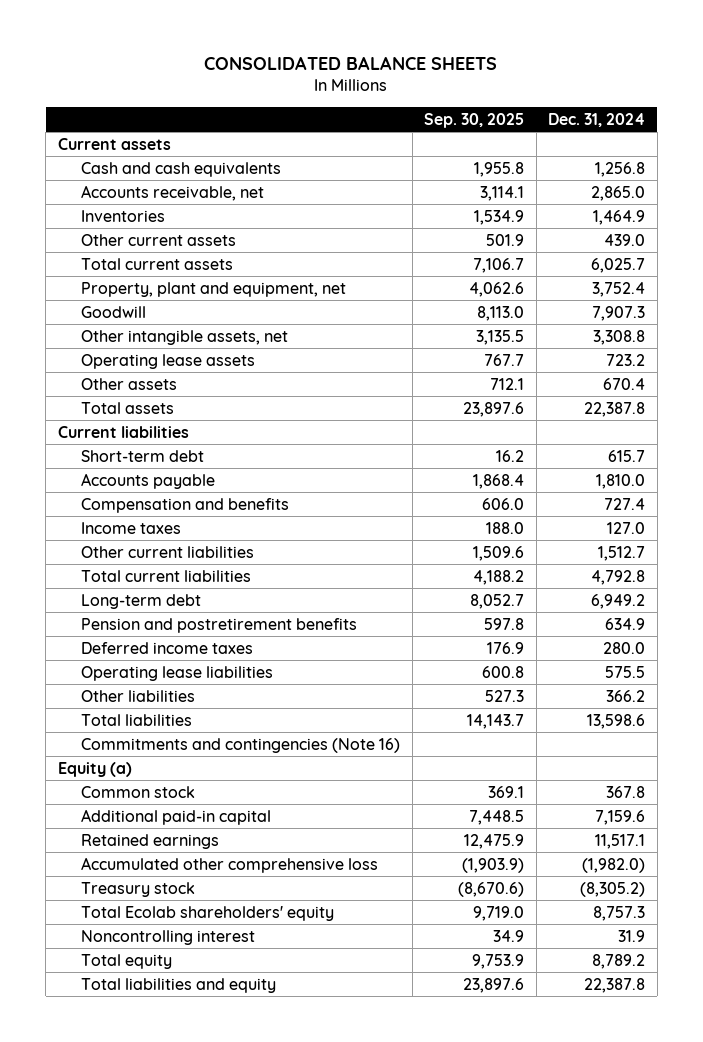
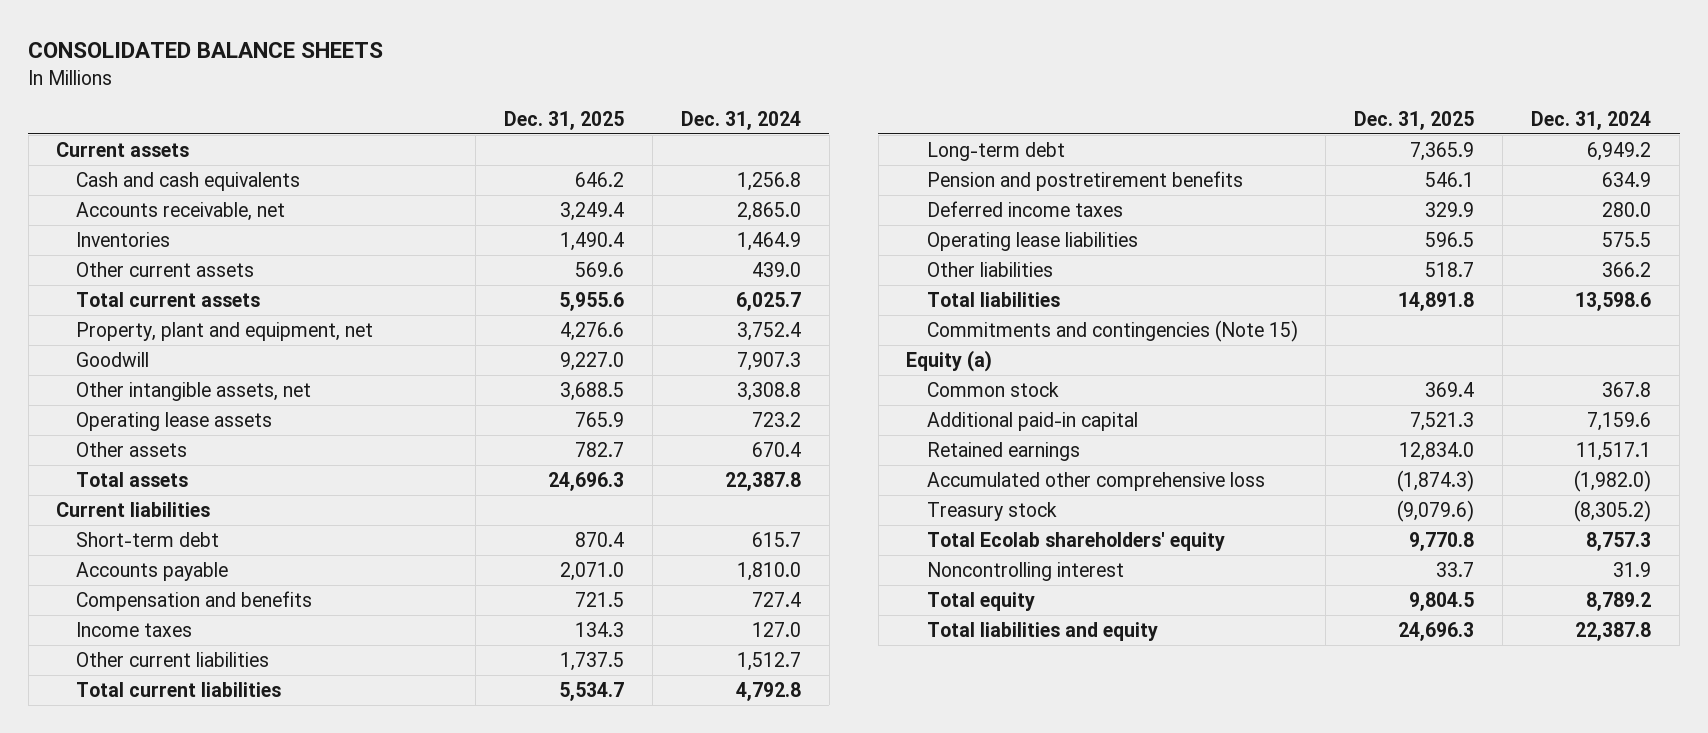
- | Sep. 30, 2025 | Dec. 31, 2024
+ | Dec. 31, 2025 | Dec. 31, 2024
- Commitments and contingencies (Note 16)
+ Commitments and contingencies (Note 15)

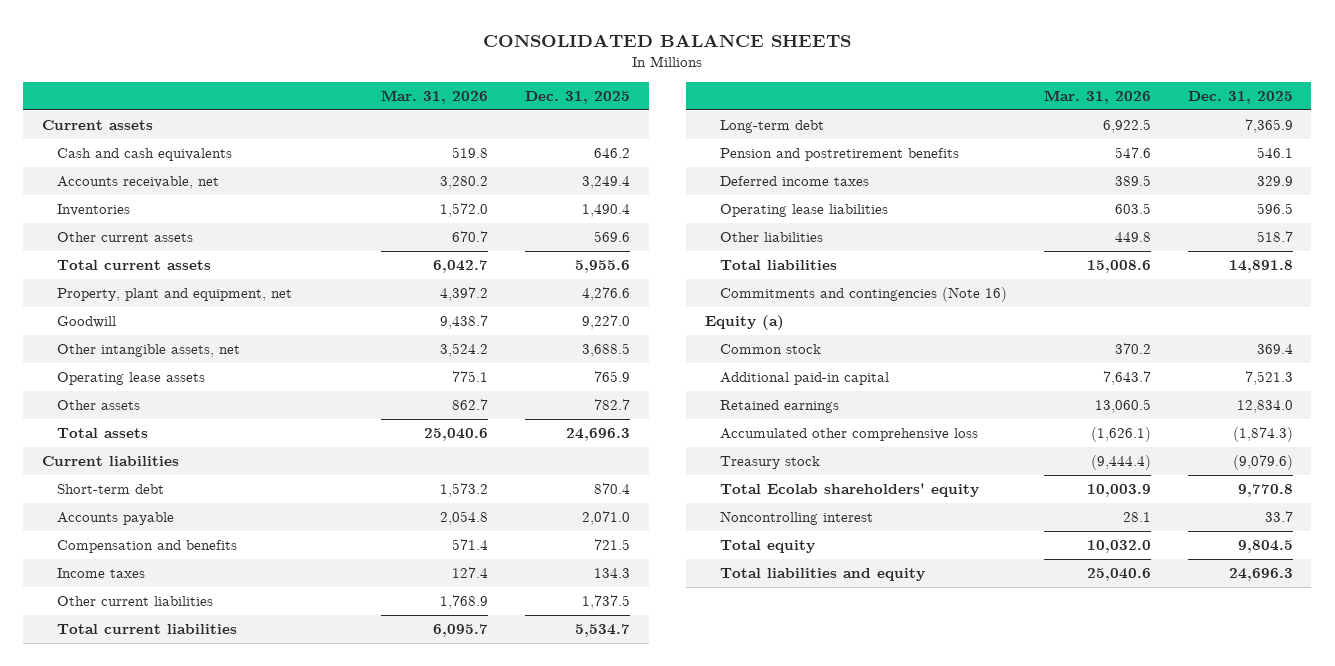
- | Dec. 31, 2025 | Dec. 31, 2024
+ | Mar. 31, 2026 | Dec. 31, 2025
- Commitments and contingencies (Note 15)
+ Commitments and contingencies (Note 16)

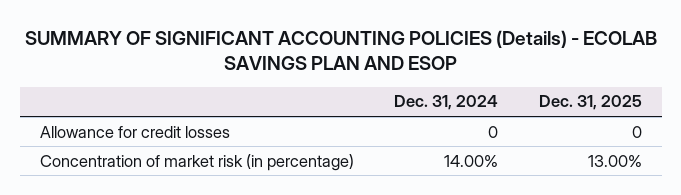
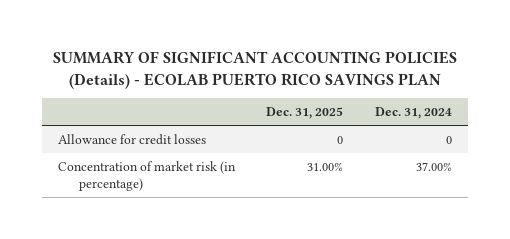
- SUMMARY OF SIGNIFICANT ACCOUNTING POLICIES (Details) - ECOLAB SAVINGS PLAN AND ESOP
+ SUMMARY OF SIGNIFICANT ACCOUNTING POLICIES (Details) - ECOLAB PUERTO RICO SAVINGS PLAN
- | Dec. 31, 2024 | Dec. 31, 2025
+ | Dec. 31, 2025 | Dec. 31, 2024
- Concentration of market risk (in percentage) | 14.00% | 13.00%
+ Concentration of market risk (in percentage) | 31.00% | 37.00%

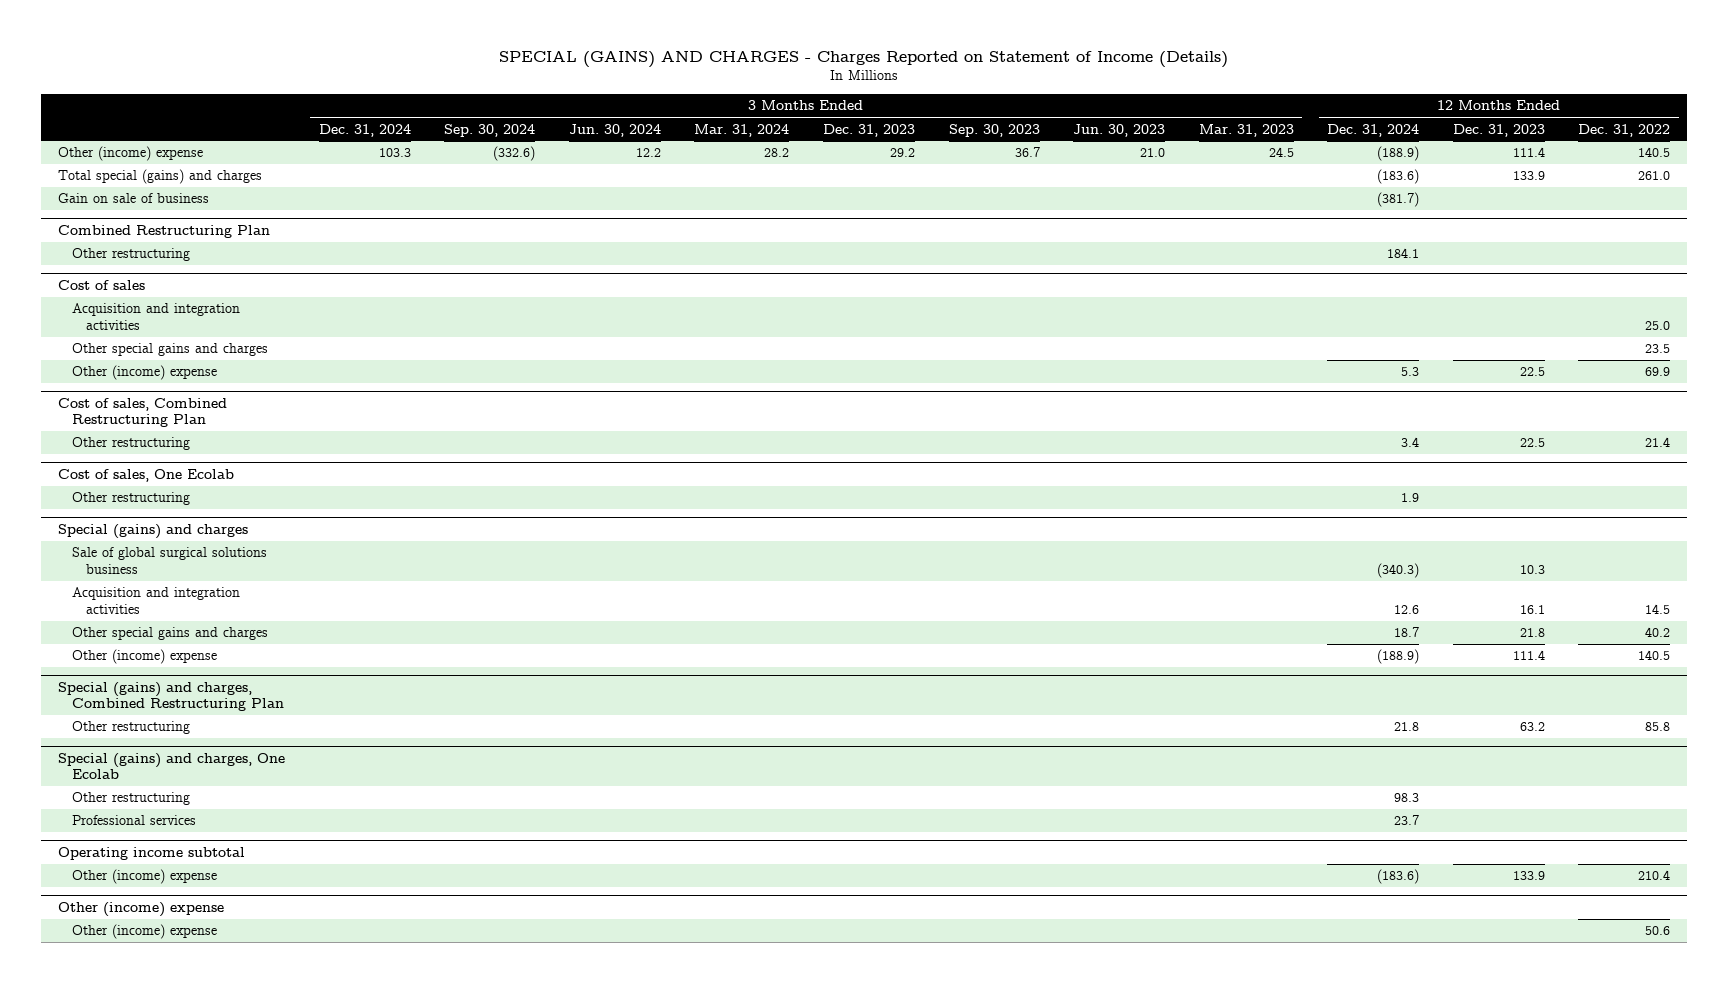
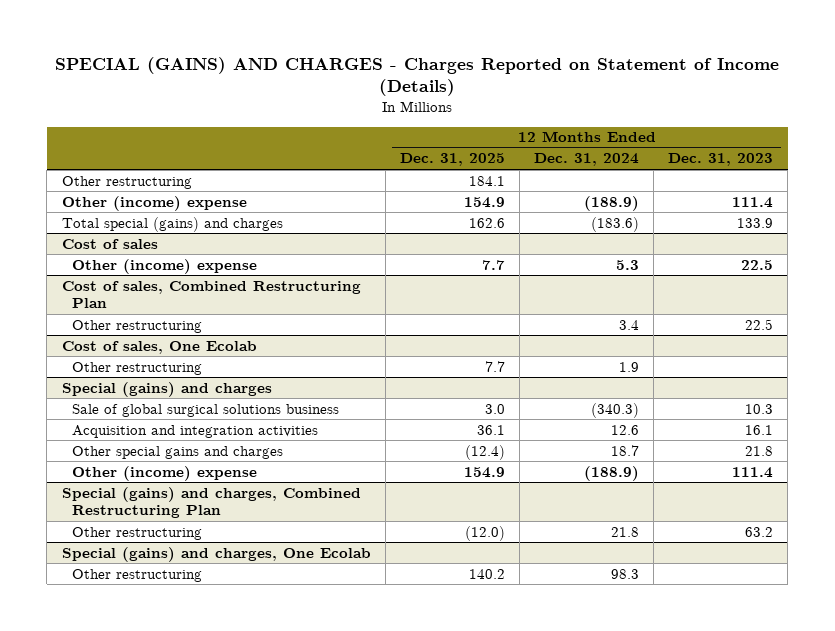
- | 3 Months Ended Dec. 31, 2024 | 3 Months Ended Sep. 30, 2024 | 3 Months Ended Jun. 30, 2024 | 3 Months Ended Mar. 31, 2024 | 3 Months Ended Dec. 31, 2023 | 3 Months Ended Sep. 30, 2023 | 3 Months Ended Jun. 30, 2023 | 3 Months Ended Mar. 31, 2023 | 12 Months Ended Dec. 31, 2024 | 12 Months Ended Dec. 31, 2023 | 12 Months Ended Dec. 31, 2022
+ | 12 Months Ended Dec. 31, 2025 | 12 Months Ended Dec. 31, 2024 | 12 Months Ended Dec. 31, 2023
+ Other restructuring | 184.1 | |
- Gain on sale of business | | | | | | | | | (381.7) | |
- Combined Restructuring Plan
- Other restructuring | | | | | | | | | 184.1 | |
@ Cost of sales
- Acquisition and integration activities | | | | | | | | | | | 25.0
- Other special gains and charges | | | | | | | | | | | 23.5
@ Special (gains) and charges, One Ecolab
- Professional services | | | | | | | | | 23.7 | |
- Operating income subtotal
- Other (income) expense | | | | | | | | | (183.6) | 133.9 | 210.4
- Other (income) expense
- Other (income) expense | | | | | | | | | | | 50.6

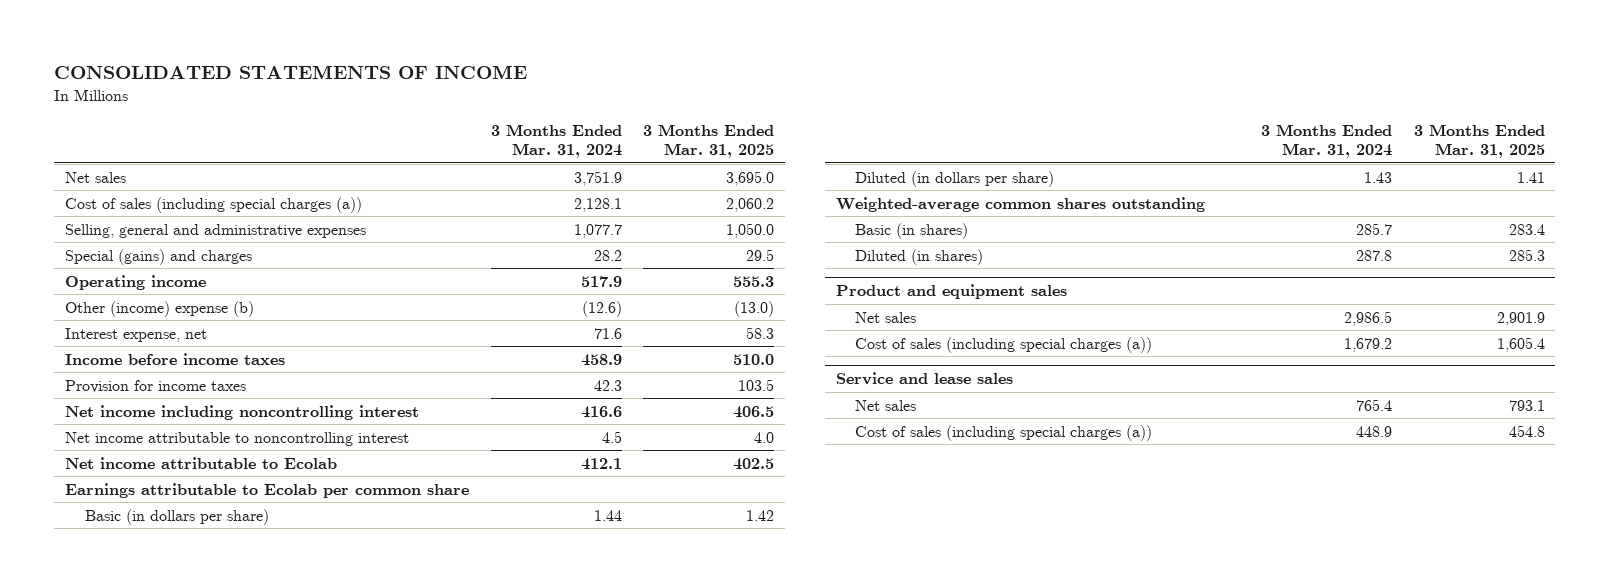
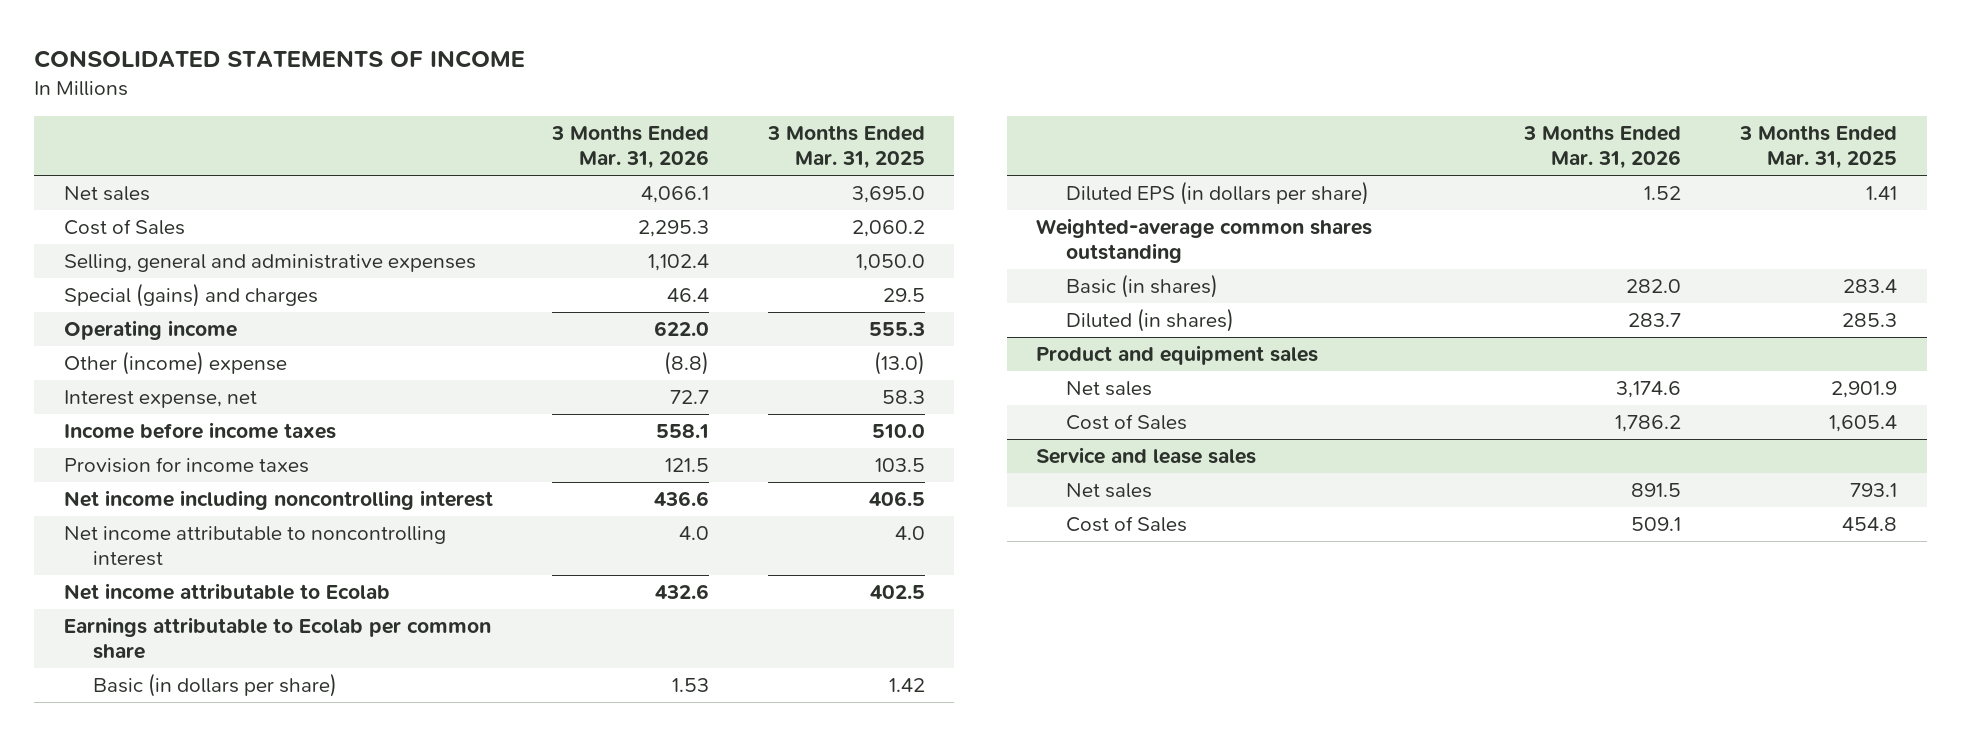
- | 3 Months Ended Mar. 31, 2024 | 3 Months Ended Mar. 31, 2025
+ | 3 Months Ended Mar. 31, 2026 | 3 Months Ended Mar. 31, 2025
- Cost of sales (including special charges (a)) | 2,128.1 | 2,060.2
+ Cost of Sales | 2,295.3 | 2,060.2
- Other (income) expense (b) | (12.6) | (13.0)
+ Other (income) expense | (8.8) | (13.0)
- Diluted (in dollars per share) | 1.43 | 1.41
+ Diluted EPS (in dollars per share) | 1.52 | 1.41
@ Product and equipment sales
- Cost of sales (including special charges (a)) | 1,679.2 | 1,605.4
+ Cost of Sales | 1,786.2 | 1,605.4
@ Service and lease sales
- Cost of sales (including special charges (a)) | 448.9 | 454.8
+ Cost of Sales | 509.1 | 454.8

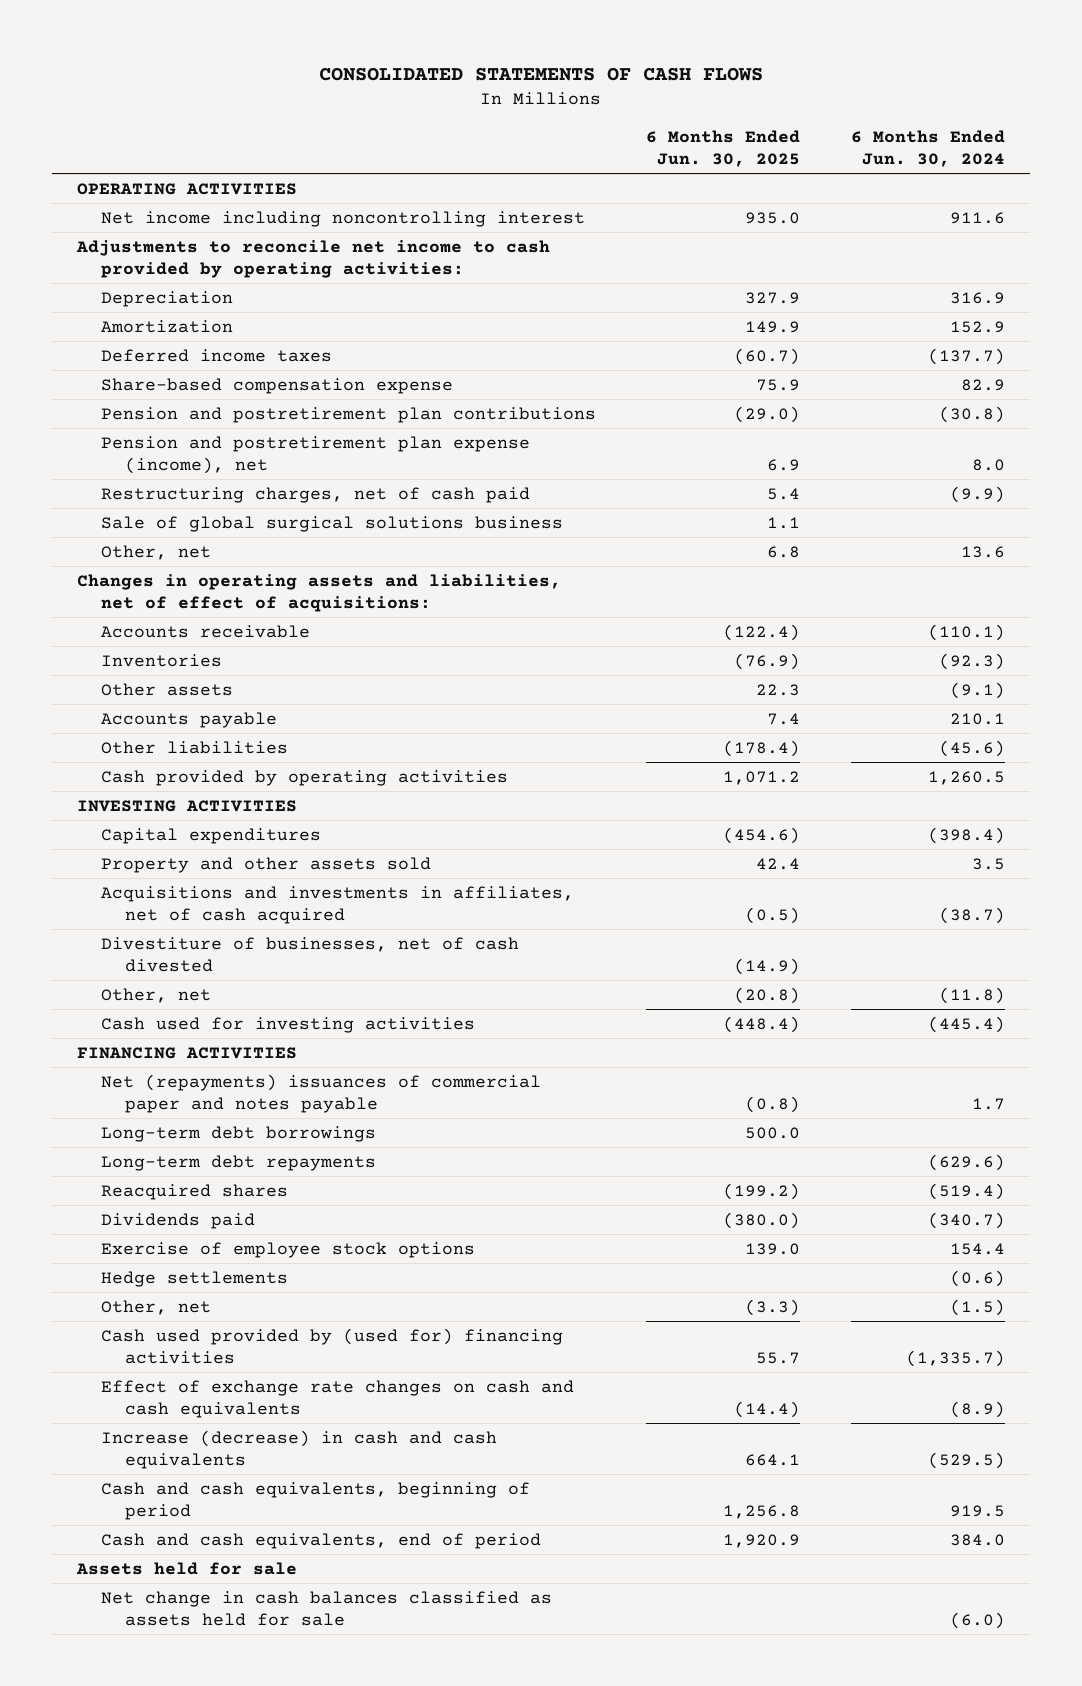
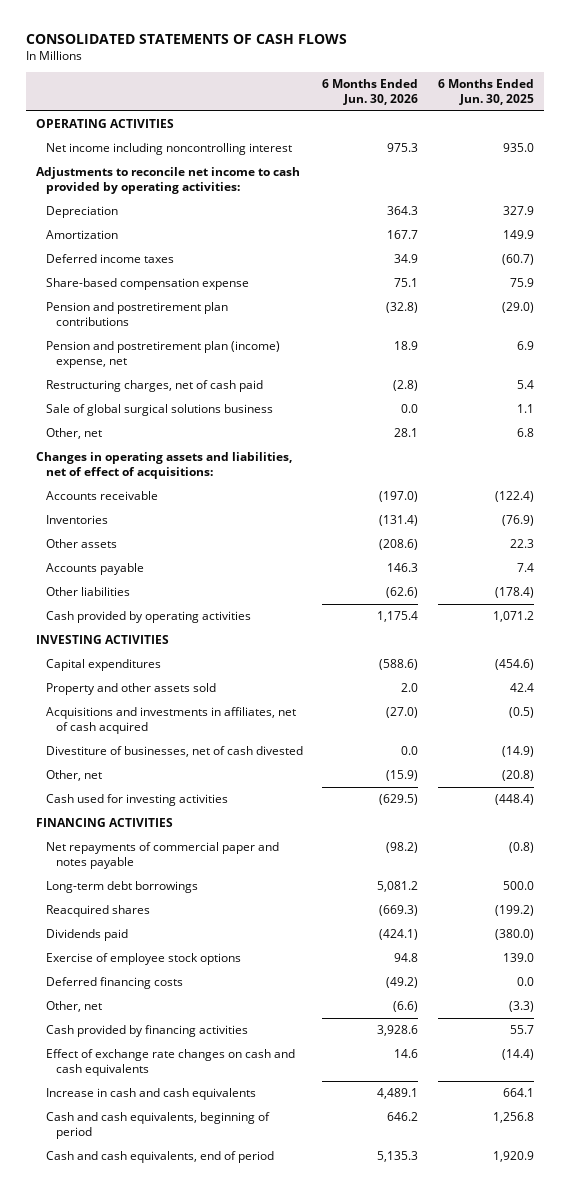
- | 6 Months Ended Jun. 30, 2025 | 6 Months Ended Jun. 30, 2024
+ | 6 Months Ended Jun. 30, 2026 | 6 Months Ended Jun. 30, 2025
- Pension and postretirement plan expense (income), net | 6.9 | 8.0
+ Pension and postretirement plan (income) expense, net | 18.9 | 6.9
- Net (repayments) issuances of commercial paper and notes payable | (0.8) | 1.7
+ Net repayments of commercial paper and notes payable | (98.2) | (0.8)
- Long-term debt repayments | | (629.6)
- Hedge settlements | | (0.6)
+ Deferred financing costs | (49.2) | 0.0
- Cash used provided by (used for) financing activities | 55.7 | (1,335.7)
+ Cash provided by financing activities | 3,928.6 | 55.7
- Increase (decrease) in cash and cash equivalents | 664.1 | (529.5)
+ Increase in cash and cash equivalents | 4,489.1 | 664.1
- Assets held for sale
- Net change in cash balances classified as assets held for sale | | (6.0)

